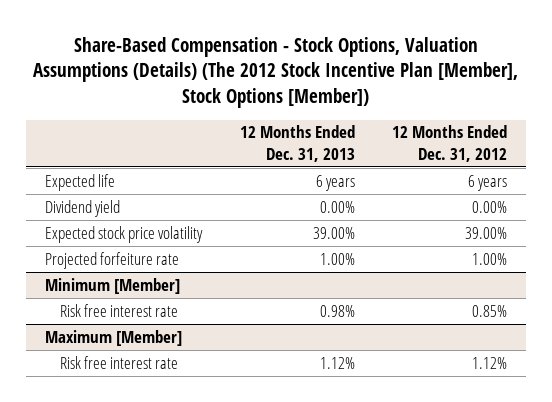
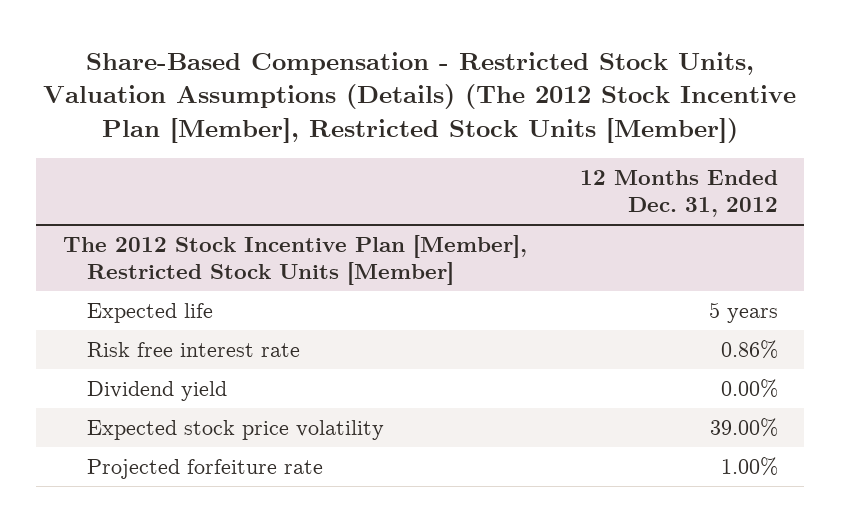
- Share-Based Compensation - Stock Options, Valuation Assumptions (Details) (The 2012 Stock Incentive Plan [Member], Stock Options [Member])
+ Share-Based Compensation - Restricted Stock Units, Valuation Assumptions (Details) (The 2012 Stock Incentive Plan [Member], Restricted Stock Units [Member])
- | 12 Months Ended Dec. 31, 2013 | 12 Months Ended Dec. 31, 2012
+ | 12 Months Ended Dec. 31, 2012
- Expected life | 6 years | 6 years
+ The 2012 Stock Incentive Plan [Member], Restricted Stock Units [Member]
+ Expected life | 5 years
+ Risk free interest rate | 0.86%
- Minimum [Member]
- Risk free interest rate | 0.98% | 0.85%
- Maximum [Member]
- Risk free interest rate | 1.12% | 1.12%

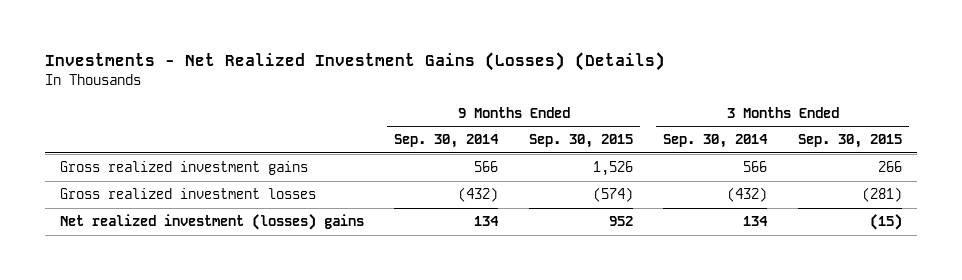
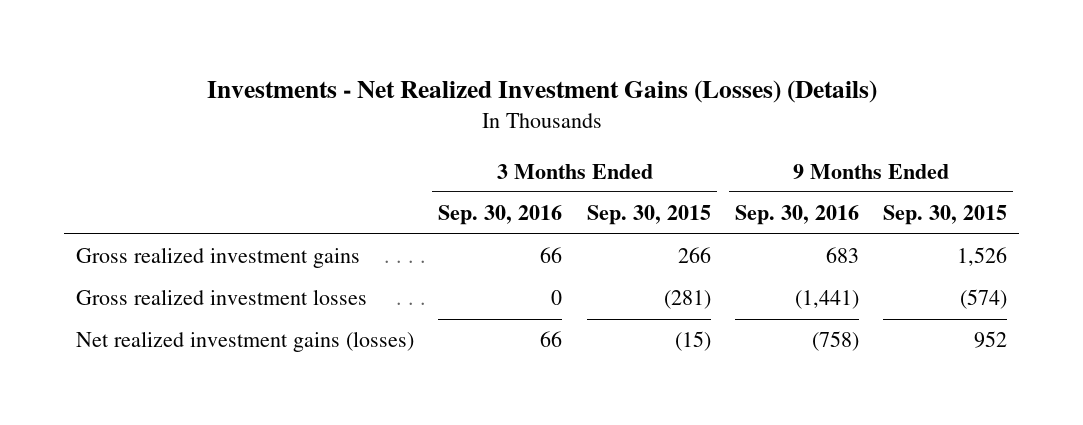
- | 9 Months Ended Sep. 30, 2014 | 9 Months Ended Sep. 30, 2015 | 3 Months Ended Sep. 30, 2014 | 3 Months Ended Sep. 30, 2015
+ | 3 Months Ended Sep. 30, 2016 | 3 Months Ended Sep. 30, 2015 | 9 Months Ended Sep. 30, 2016 | 9 Months Ended Sep. 30, 2015
- Net realized investment (losses) gains | 134 | 952 | 134 | (15)
+ Net realized investment gains (losses) | 66 | (15) | (758) | 952

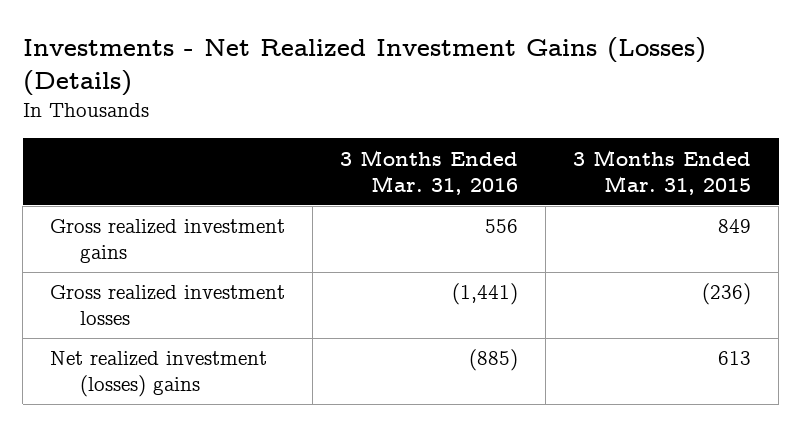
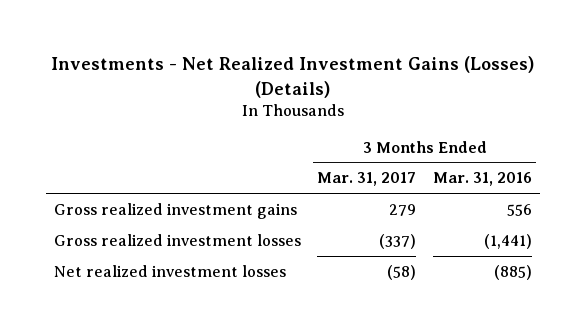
- | 3 Months Ended Mar. 31, 2016 | 3 Months Ended Mar. 31, 2015
+ | 3 Months Ended Mar. 31, 2017 | 3 Months Ended Mar. 31, 2016
- Net realized investment (losses) gains | (885) | 613
+ Net realized investment losses | (58) | (885)

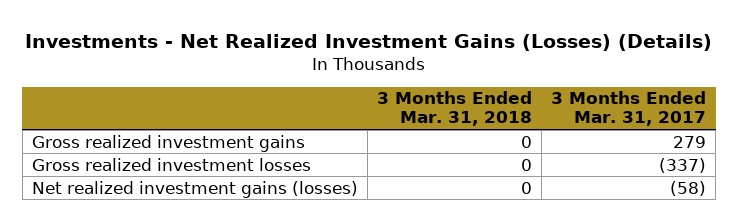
- | 3 Months Ended Mar. 31, 2017 | 3 Months Ended Mar. 31, 2016
+ | 3 Months Ended Mar. 31, 2018 | 3 Months Ended Mar. 31, 2017
- Net realized investment losses | (58) | (885)
+ Net realized investment gains (losses) | 0 | (58)

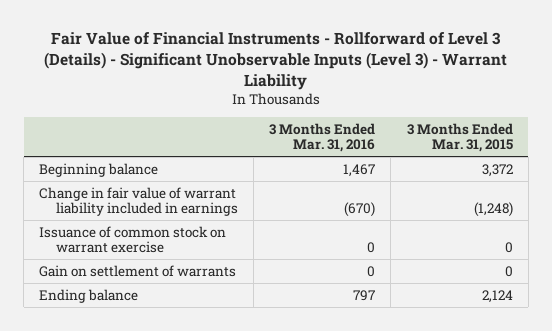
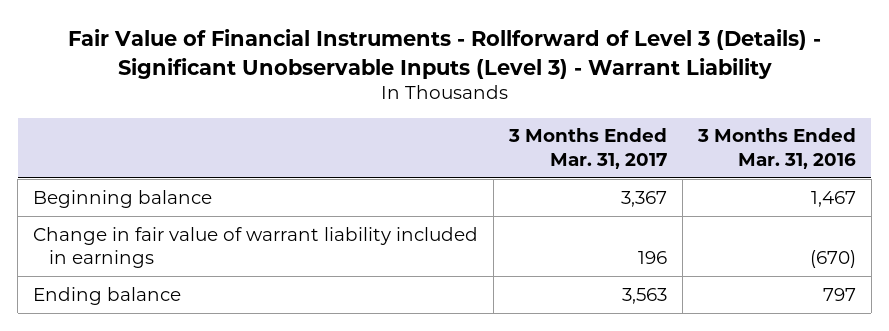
- | 3 Months Ended Mar. 31, 2016 | 3 Months Ended Mar. 31, 2015
+ | 3 Months Ended Mar. 31, 2017 | 3 Months Ended Mar. 31, 2016
- Issuance of common stock on warrant exercise | 0 | 0
- Gain on settlement of warrants | 0 | 0

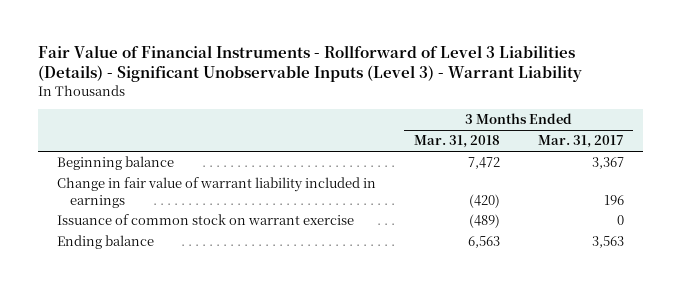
- Fair Value of Financial Instruments - Rollforward of Level 3 (Details) - Significant Unobservable Inputs (Level 3) - Warrant Liability
+ Fair Value of Financial Instruments - Rollforward of Level 3 Liabilities (Details) - Significant Unobservable Inputs (Level 3) - Warrant Liability
- | 3 Months Ended Mar. 31, 2017 | 3 Months Ended Mar. 31, 2016
+ | 3 Months Ended Mar. 31, 2018 | 3 Months Ended Mar. 31, 2017
+ Issuance of common stock on warrant exercise | (489) | 0

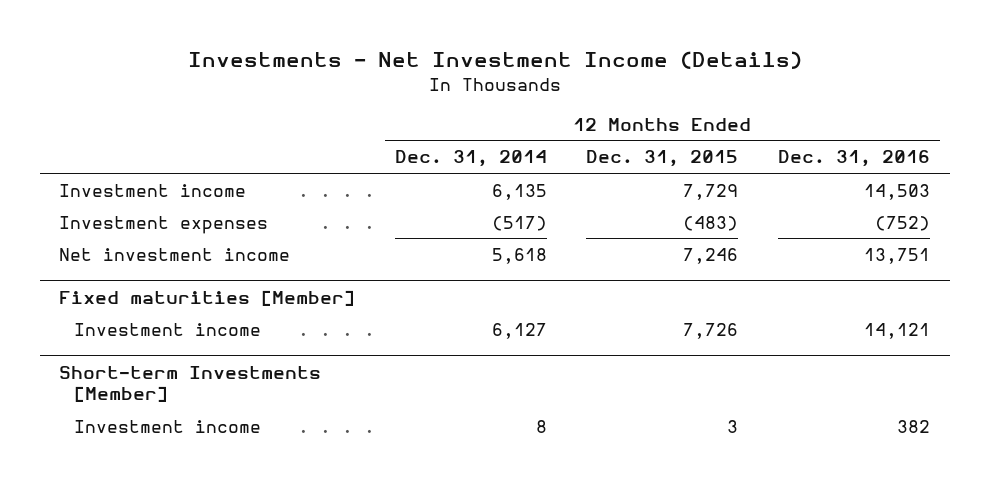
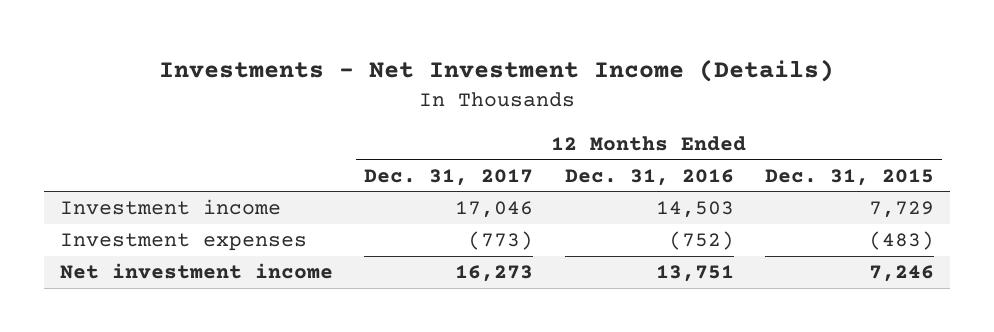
- | 12 Months Ended Dec. 31, 2014 | 12 Months Ended Dec. 31, 2015 | 12 Months Ended Dec. 31, 2016
+ | 12 Months Ended Dec. 31, 2017 | 12 Months Ended Dec. 31, 2016 | 12 Months Ended Dec. 31, 2015
- Fixed maturities [Member]
- Investment income | 6,127 | 7,726 | 14,121
- Short-term Investments [Member]
- Investment income | 8 | 3 | 382

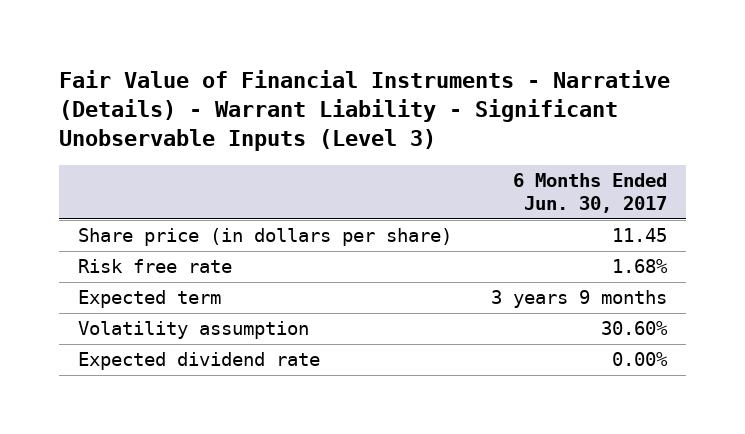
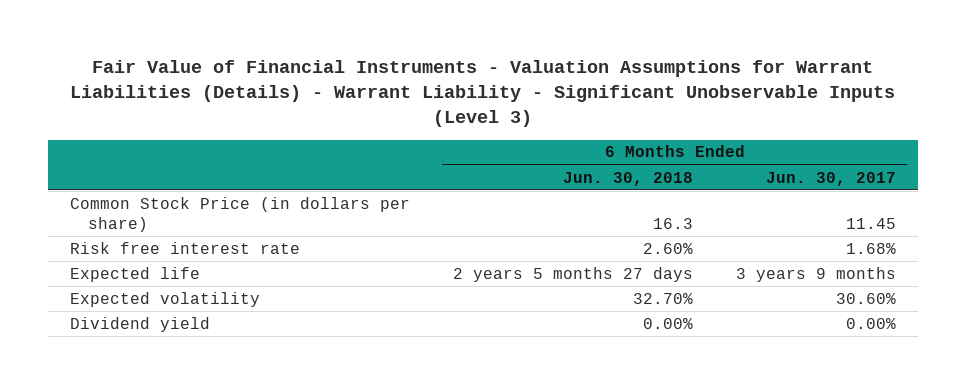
- Fair Value of Financial Instruments - Narrative (Details) - Warrant Liability - Significant Unobservable Inputs (Level 3)
+ Fair Value of Financial Instruments - Valuation Assumptions for Warrant Liabilities (Details) - Warrant Liability - Significant Unobservable Inputs (Level 3)
- | 6 Months Ended Jun. 30, 2017
+ | 6 Months Ended Jun. 30, 2018 | 6 Months Ended Jun. 30, 2017
- Share price (in dollars per share) | 11.45
- Risk free rate | 1.68%
- Expected term | 3 years 9 months
- Volatility assumption | 30.60%
- Expected dividend rate | 0.00%
+ Common Stock Price (in dollars per share) | 16.3 | 11.45
+ Risk free interest rate | 2.60% | 1.68%
+ Expected life | 2 years 5 months 27 days | 3 years 9 months
+ Expected volatility | 32.70% | 30.60%
+ Dividend yield | 0.00% | 0.00%

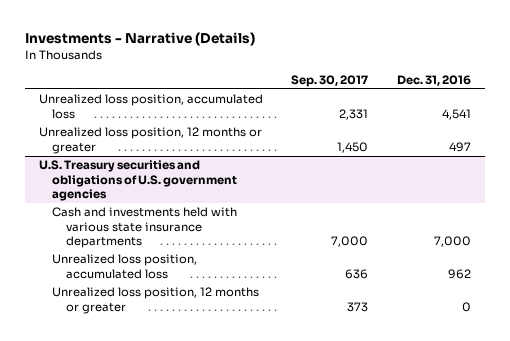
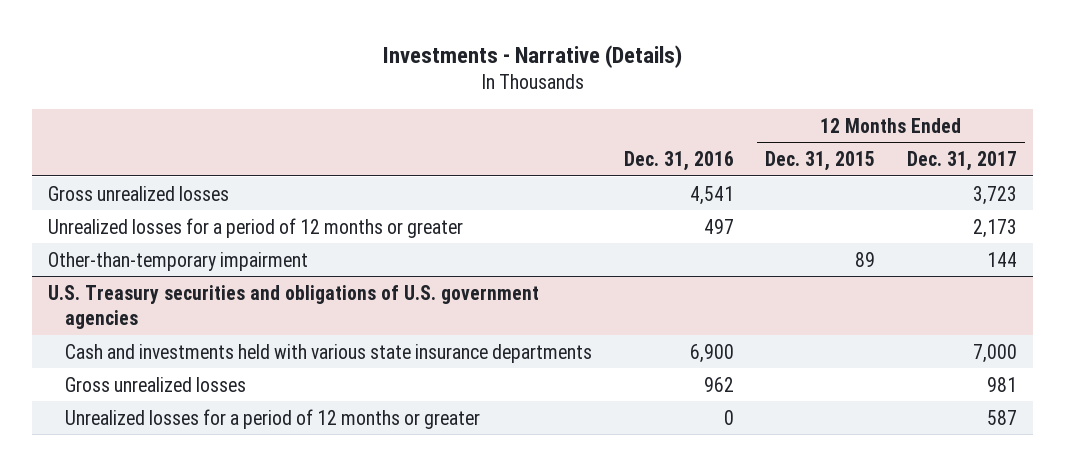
- | Sep. 30, 2017 | Dec. 31, 2016
+ | Dec. 31, 2016 | 12 Months Ended Dec. 31, 2015 | 12 Months Ended Dec. 31, 2017
- Unrealized loss position, accumulated loss | 2,331 | 4,541
- Unrealized loss position, 12 months or greater | 1,450 | 497
+ Gross unrealized losses | 4,541 | | 3,723
+ Unrealized losses for a period of 12 months or greater | 497 | | 2,173
+ Other-than-temporary impairment | | 89 | 144
@ U.S. Treasury securities and obligations of U.S. government agencies
- Cash and investments held with various state insurance departments | 7,000 | 7,000
- Unrealized loss position, accumulated loss | 636 | 962
- Unrealized loss position, 12 months or greater | 373 | 0
+ Cash and investments held with various state insurance departments | 6,900 | | 7,000
+ Gross unrealized losses | 962 | | 981
+ Unrealized losses for a period of 12 months or greater | 0 | | 587

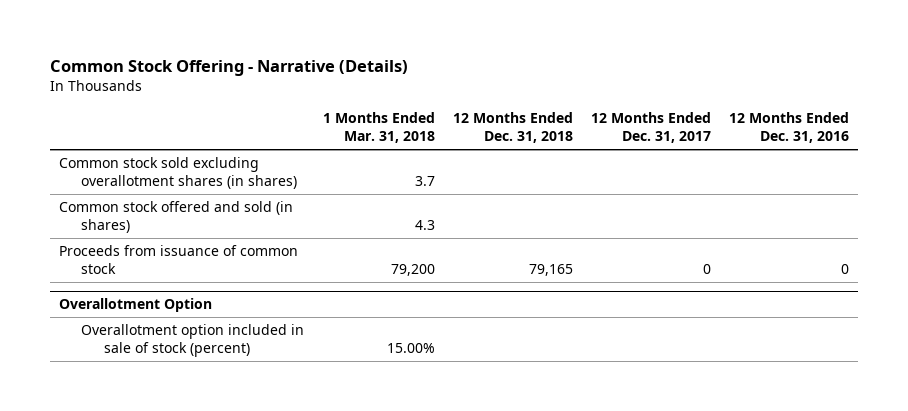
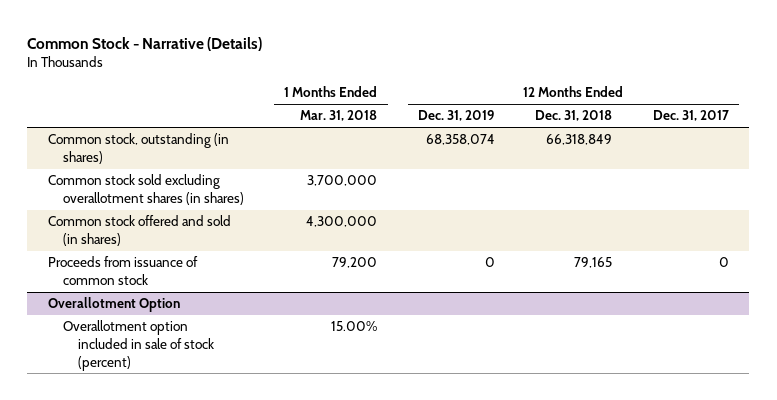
- Common Stock Offering - Narrative (Details)
+ Common Stock - Narrative (Details)
- | 1 Months Ended Mar. 31, 2018 | 12 Months Ended Dec. 31, 2018 | 12 Months Ended Dec. 31, 2017 | 12 Months Ended Dec. 31, 2016
+ | 1 Months Ended Mar. 31, 2018 | 12 Months Ended Dec. 31, 2019 | 12 Months Ended Dec. 31, 2018 | 12 Months Ended Dec. 31, 2017
- Common stock sold excluding overallotment shares (in shares) | 3.7 | | |
- Common stock offered and sold (in shares) | 4.3 | | |
+ Common stock, outstanding (in shares) | | 68,358,074 | 66,318,849 |
+ Common stock sold excluding overallotment shares (in shares) | 3,700,000 | | |
+ Common stock offered and sold (in shares) | 4,300,000 | | |

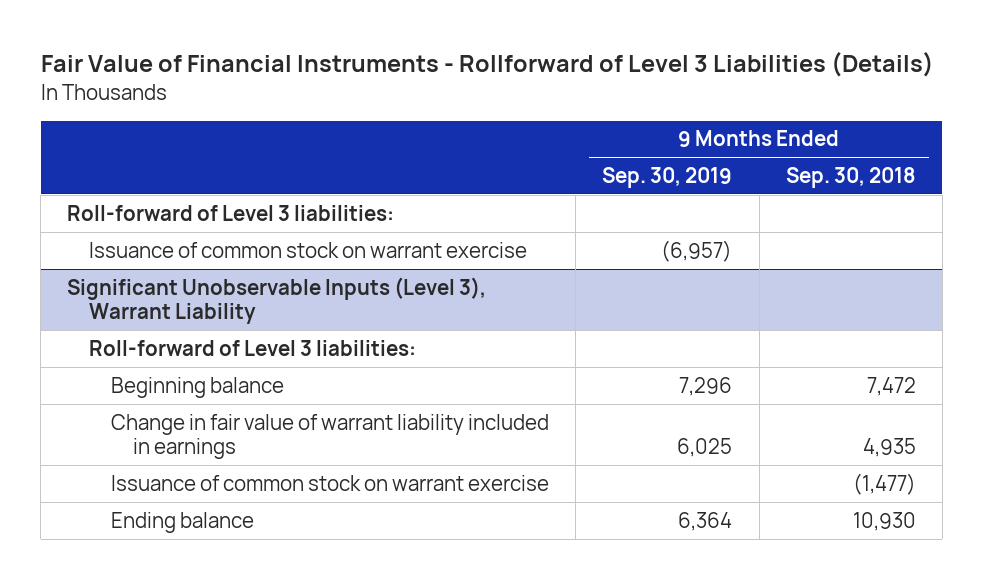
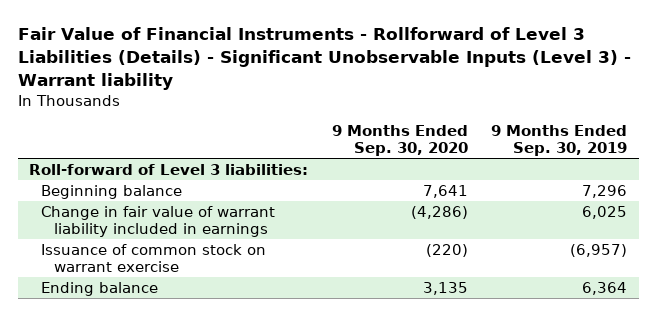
- Fair Value of Financial Instruments - Rollforward of Level 3 Liabilities (Details)
+ Fair Value of Financial Instruments - Rollforward of Level 3 Liabilities (Details) - Significant Unobservable Inputs (Level 3) - Warrant liability
- | 9 Months Ended Sep. 30, 2019 | 9 Months Ended Sep. 30, 2018
+ | 9 Months Ended Sep. 30, 2020 | 9 Months Ended Sep. 30, 2019
- Significant Unobservable Inputs (Level 3), Warrant Liability
- Roll-forward of Level 3 liabilities:
- Issuance of common stock on warrant exercise | | (1,477)
moved down: Issuance of common stock on warrant exercise | (220) | (6,957)

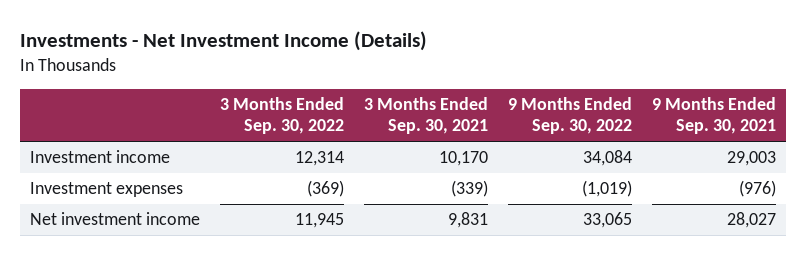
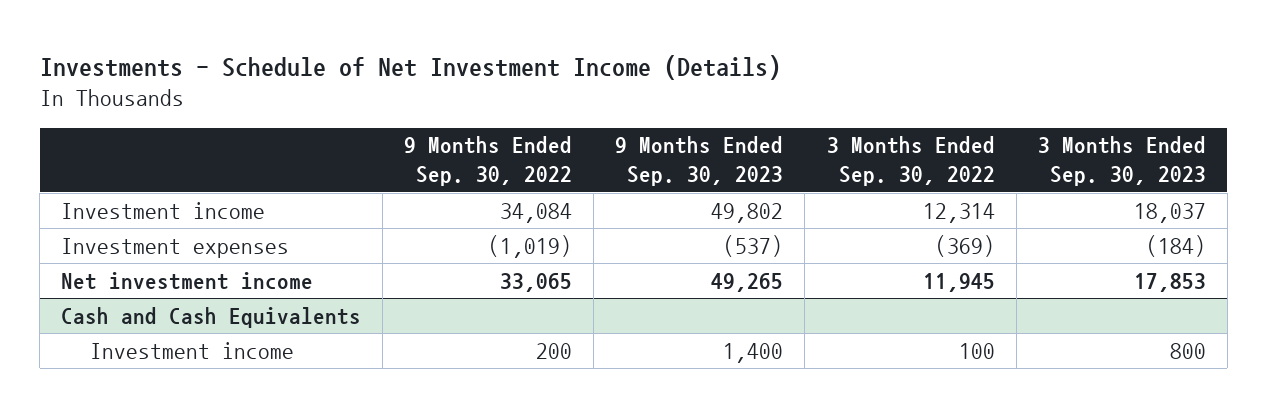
- Investments - Net Investment Income (Details)
+ Investments - Schedule of Net Investment Income (Details)
- | 3 Months Ended Sep. 30, 2022 | 3 Months Ended Sep. 30, 2021 | 9 Months Ended Sep. 30, 2022 | 9 Months Ended Sep. 30, 2021
+ | 9 Months Ended Sep. 30, 2022 | 9 Months Ended Sep. 30, 2023 | 3 Months Ended Sep. 30, 2022 | 3 Months Ended Sep. 30, 2023
+ Cash and Cash Equivalents
+ Investment income | 200 | 1,400 | 100 | 800

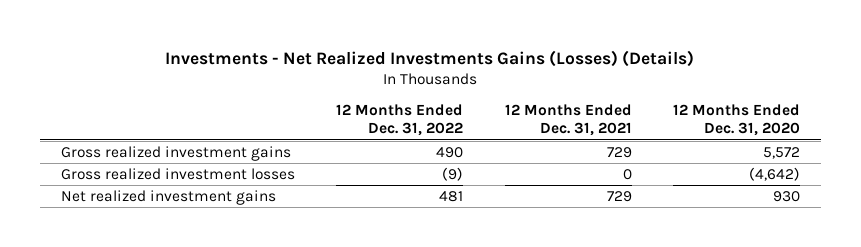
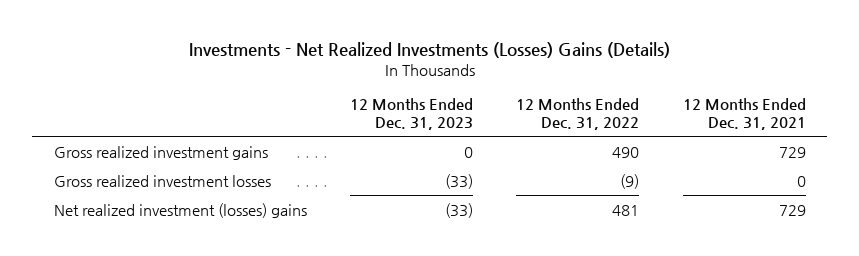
- Investments - Net Realized Investments Gains (Losses) (Details)
+ Investments - Net Realized Investments (Losses) Gains (Details)
- | 12 Months Ended Dec. 31, 2022 | 12 Months Ended Dec. 31, 2021 | 12 Months Ended Dec. 31, 2020
+ | 12 Months Ended Dec. 31, 2023 | 12 Months Ended Dec. 31, 2022 | 12 Months Ended Dec. 31, 2021
- Net realized investment gains | 481 | 729 | 930
+ Net realized investment (losses) gains | (33) | 481 | 729

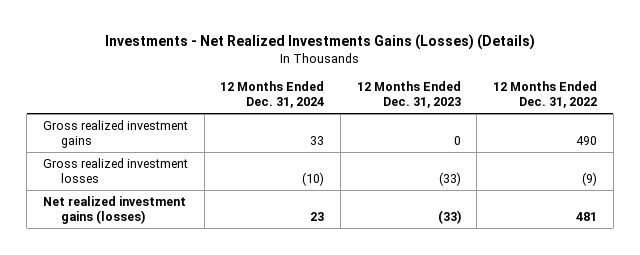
- Investments - Net Realized Investments (Losses) Gains (Details)
+ Investments - Net Realized Investments Gains (Losses) (Details)
- | 12 Months Ended Dec. 31, 2023 | 12 Months Ended Dec. 31, 2022 | 12 Months Ended Dec. 31, 2021
+ | 12 Months Ended Dec. 31, 2024 | 12 Months Ended Dec. 31, 2023 | 12 Months Ended Dec. 31, 2022
- Net realized investment (losses) gains | (33) | 481 | 729
+ Net realized investment gains (losses) | 23 | (33) | 481

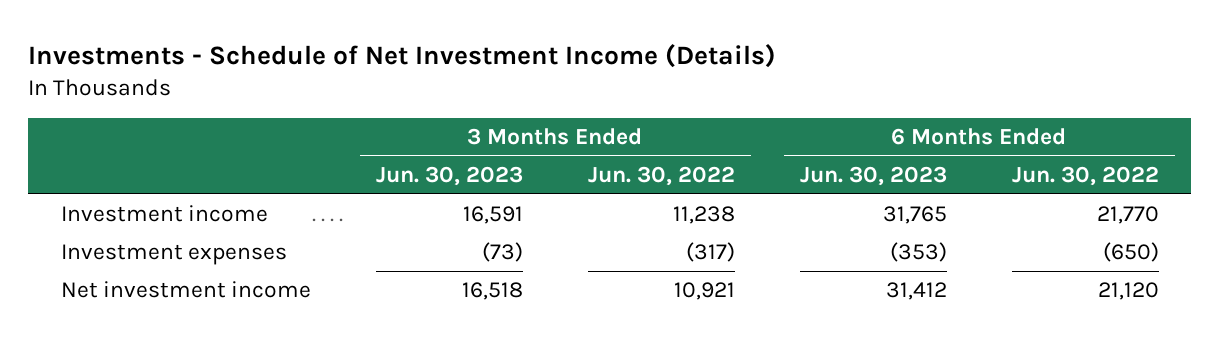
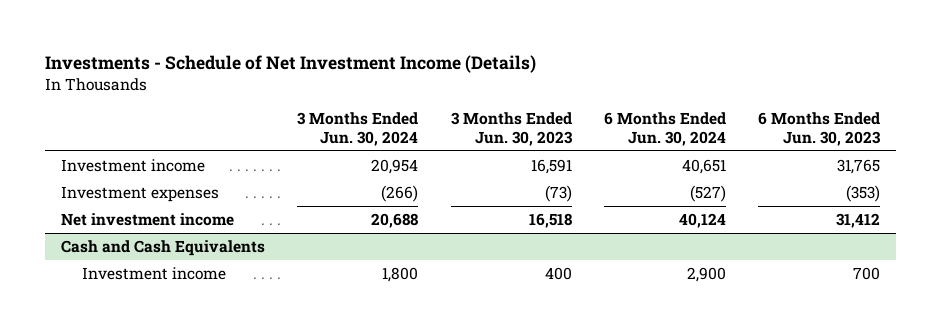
- | 3 Months Ended Jun. 30, 2023 | 3 Months Ended Jun. 30, 2022 | 6 Months Ended Jun. 30, 2023 | 6 Months Ended Jun. 30, 2022
+ | 3 Months Ended Jun. 30, 2024 | 3 Months Ended Jun. 30, 2023 | 6 Months Ended Jun. 30, 2024 | 6 Months Ended Jun. 30, 2023
+ Cash and Cash Equivalents
+ Investment income | 1,800 | 400 | 2,900 | 700

